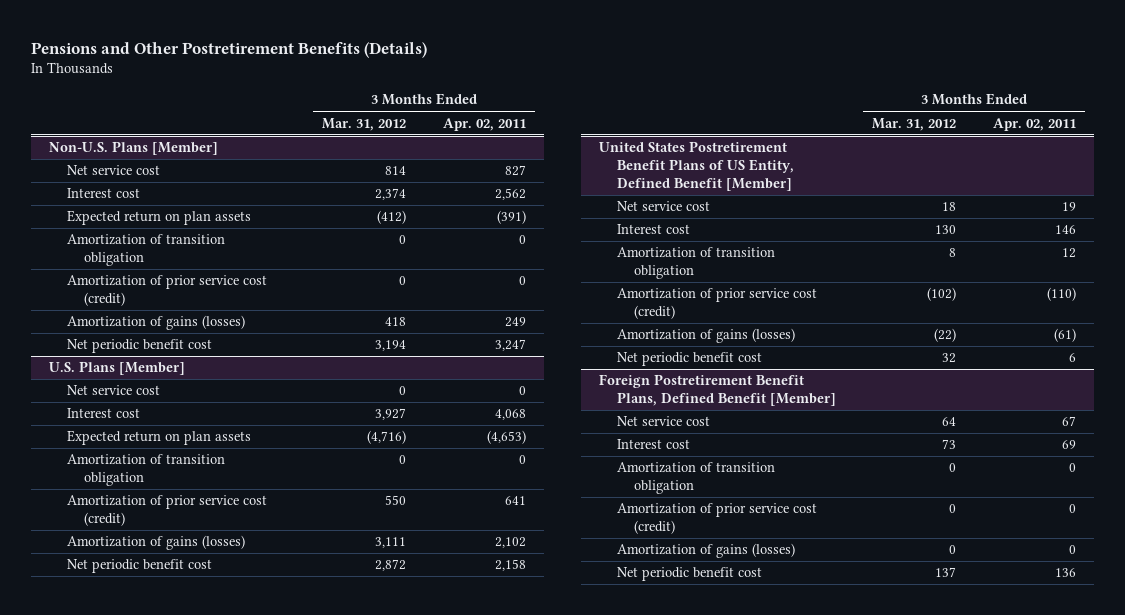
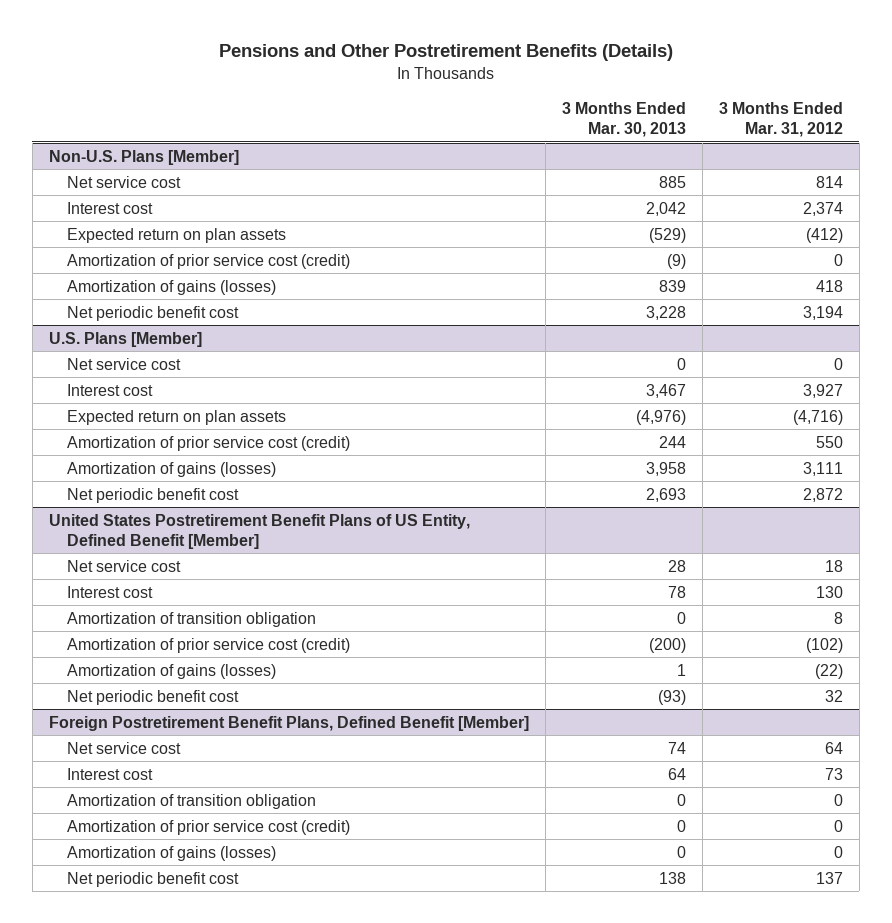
- | 3 Months Ended Mar. 31, 2012 | 3 Months Ended Apr. 02, 2011
+ | 3 Months Ended Mar. 30, 2013 | 3 Months Ended Mar. 31, 2012
@ Non-U.S. Plans [Member]
- Amortization of transition obligation | 0 | 0
@ U.S. Plans [Member]
- Amortization of transition obligation | 0 | 0

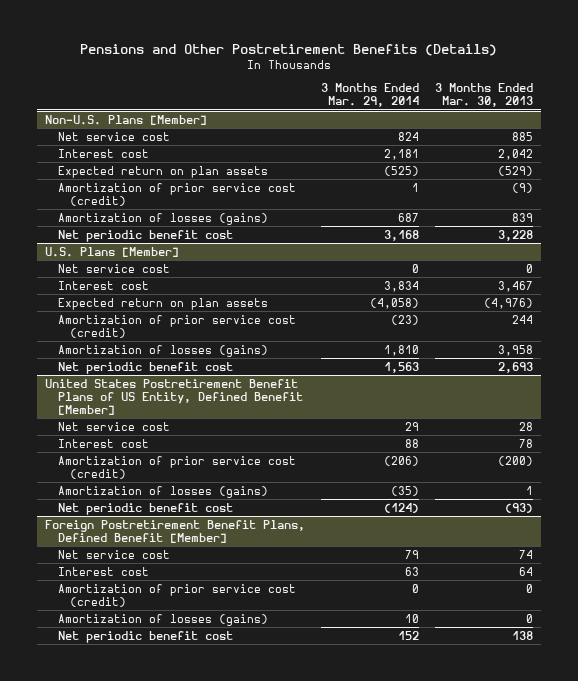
- | 3 Months Ended Mar. 30, 2013 | 3 Months Ended Mar. 31, 2012
+ | 3 Months Ended Mar. 29, 2014 | 3 Months Ended Mar. 30, 2013
@ Non-U.S. Plans [Member]
- Amortization of gains (losses) | 839 | 418
+ Amortization of losses (gains) | 687 | 839
@ U.S. Plans [Member]
- Amortization of gains (losses) | 3,958 | 3,111
+ Amortization of losses (gains) | 1,810 | 3,958
@ United States Postretirement Benefit Plans of US Entity, Defined Benefit [Member]
- Amortization of transition obligation | 0 | 8
- Amortization of gains (losses) | 1 | (22)
+ Amortization of losses (gains) | (35) | 1
@ Foreign Postretirement Benefit Plans, Defined Benefit [Member]
- Amortization of transition obligation | 0 | 0
- Amortization of gains (losses) | 0 | 0
+ Amortization of losses (gains) | 10 | 0

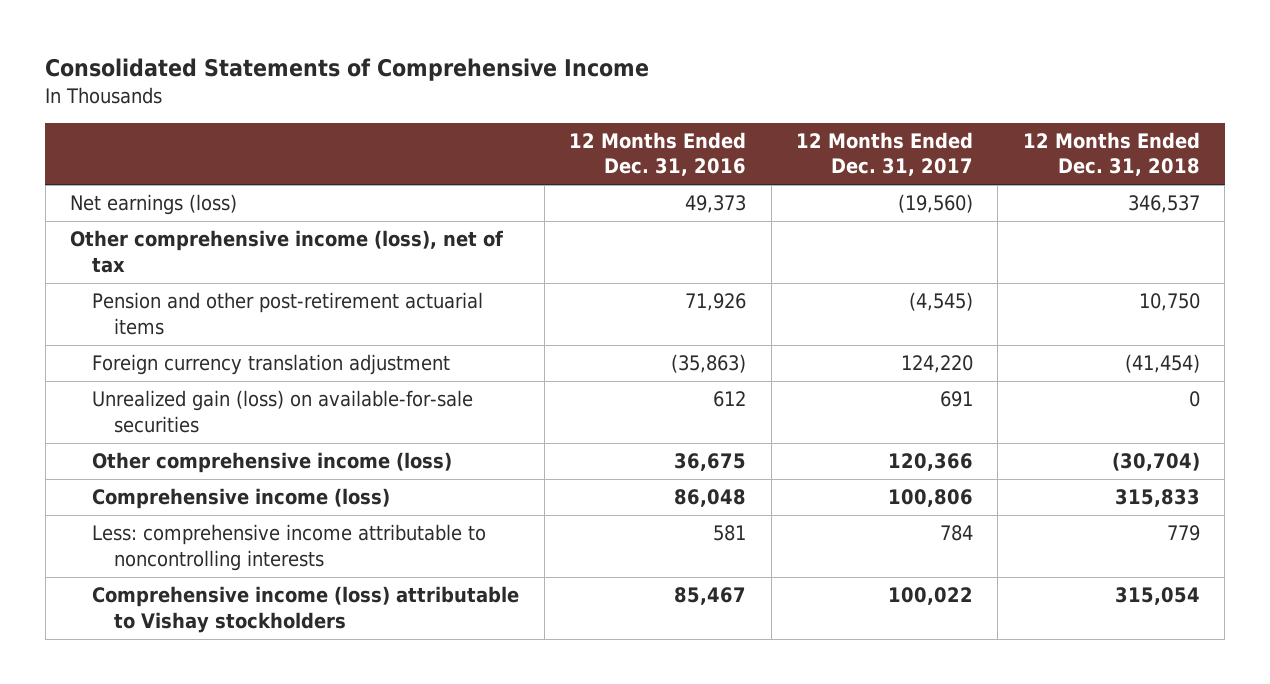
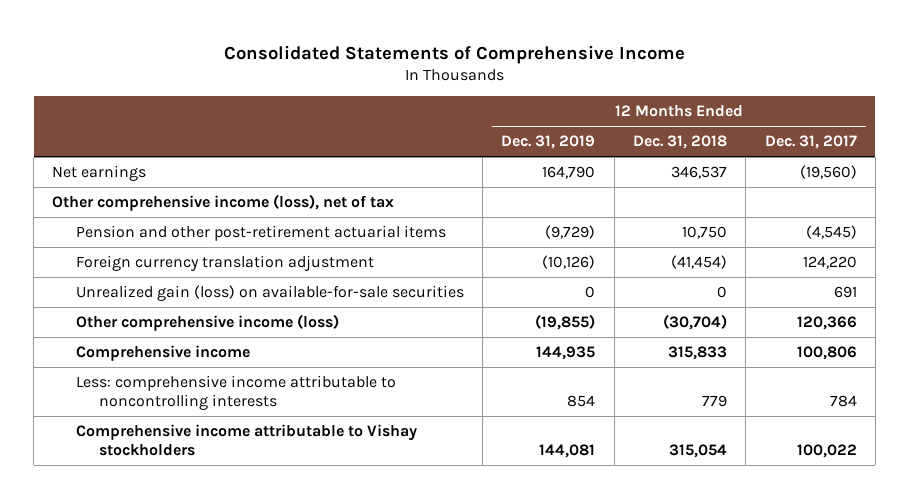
- | 12 Months Ended Dec. 31, 2016 | 12 Months Ended Dec. 31, 2017 | 12 Months Ended Dec. 31, 2018
+ | 12 Months Ended Dec. 31, 2019 | 12 Months Ended Dec. 31, 2018 | 12 Months Ended Dec. 31, 2017
- Net earnings (loss) | 49,373 | (19,560) | 346,537
+ Net earnings | 164,790 | 346,537 | (19,560)
- Comprehensive income (loss) | 86,048 | 100,806 | 315,833
+ Comprehensive income | 144,935 | 315,833 | 100,806
- Comprehensive income (loss) attributable to Vishay stockholders | 85,467 | 100,022 | 315,054
+ Comprehensive income attributable to Vishay stockholders | 144,081 | 315,054 | 100,022

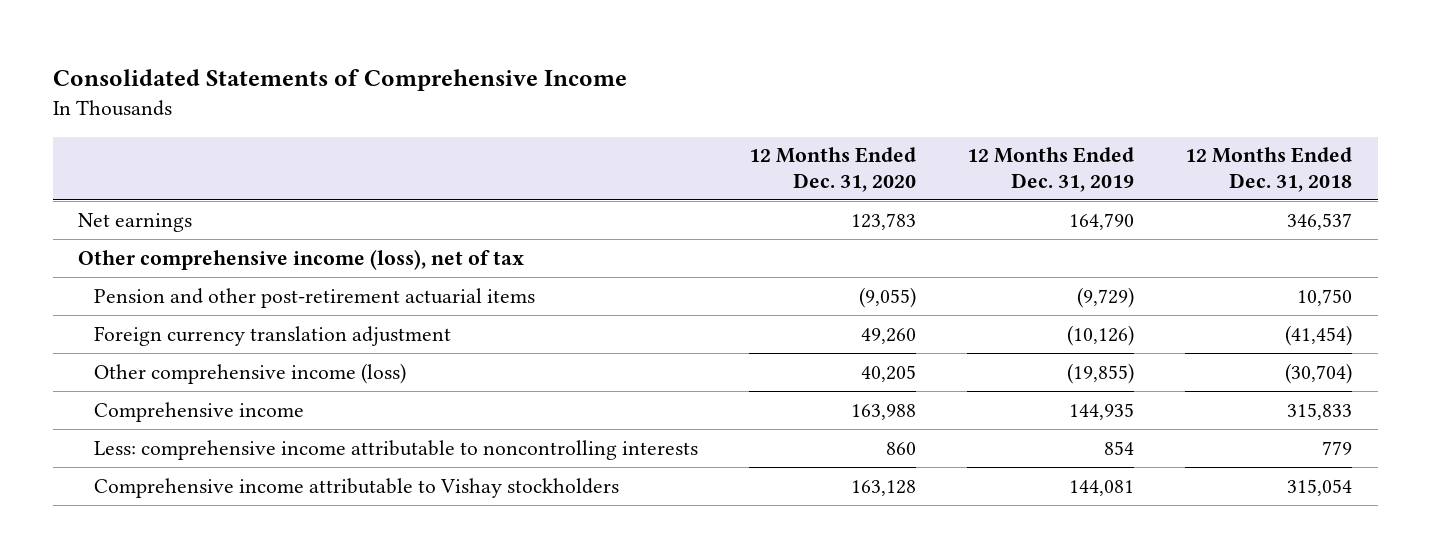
- | 12 Months Ended Dec. 31, 2019 | 12 Months Ended Dec. 31, 2018 | 12 Months Ended Dec. 31, 2017
+ | 12 Months Ended Dec. 31, 2020 | 12 Months Ended Dec. 31, 2019 | 12 Months Ended Dec. 31, 2018
- Unrealized gain (loss) on available-for-sale securities | 0 | 0 | 691

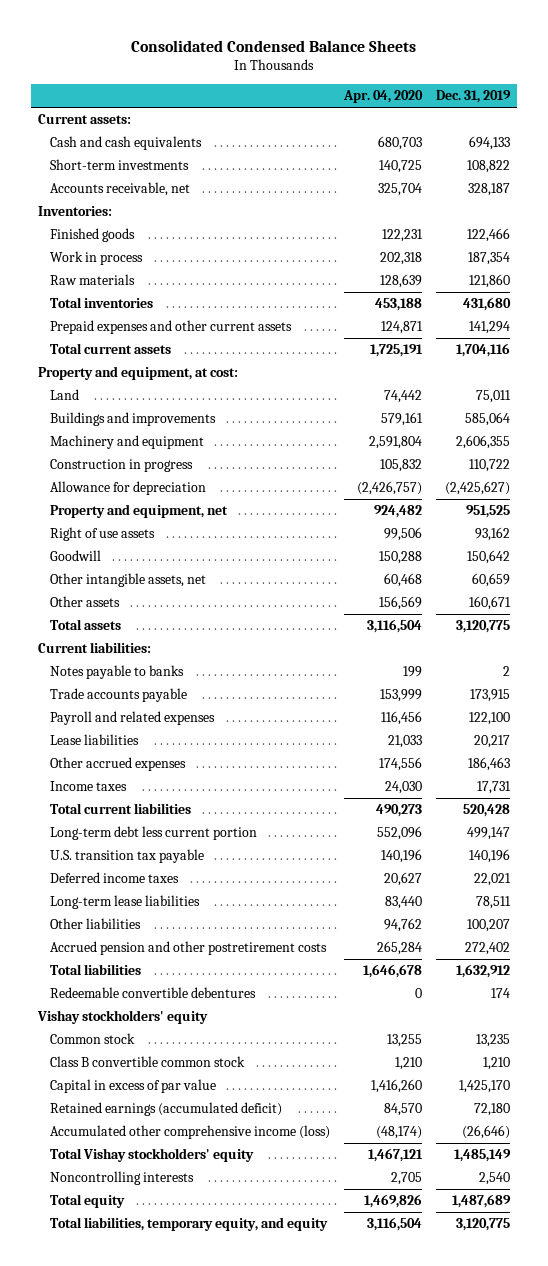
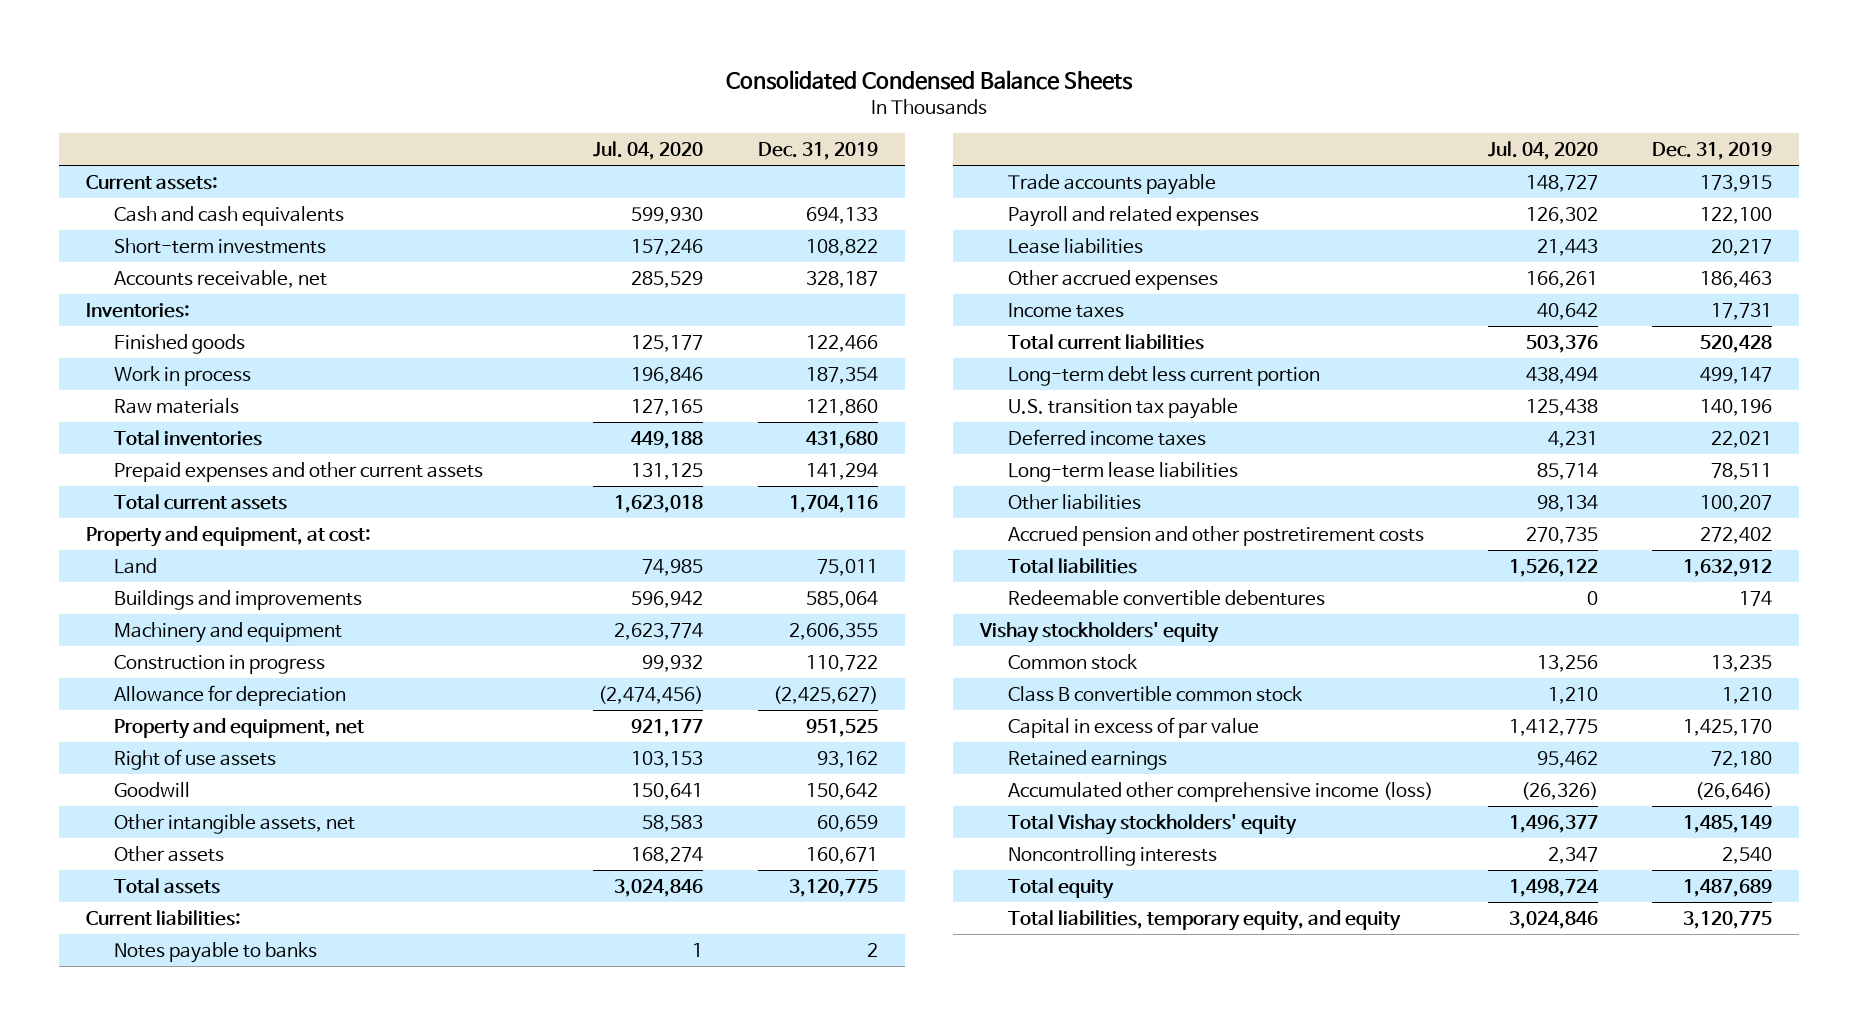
- | Apr. 04, 2020 | Dec. 31, 2019
+ | Jul. 04, 2020 | Dec. 31, 2019
- Retained earnings (accumulated deficit) | 84,570 | 72,180
+ Retained earnings | 95,462 | 72,180

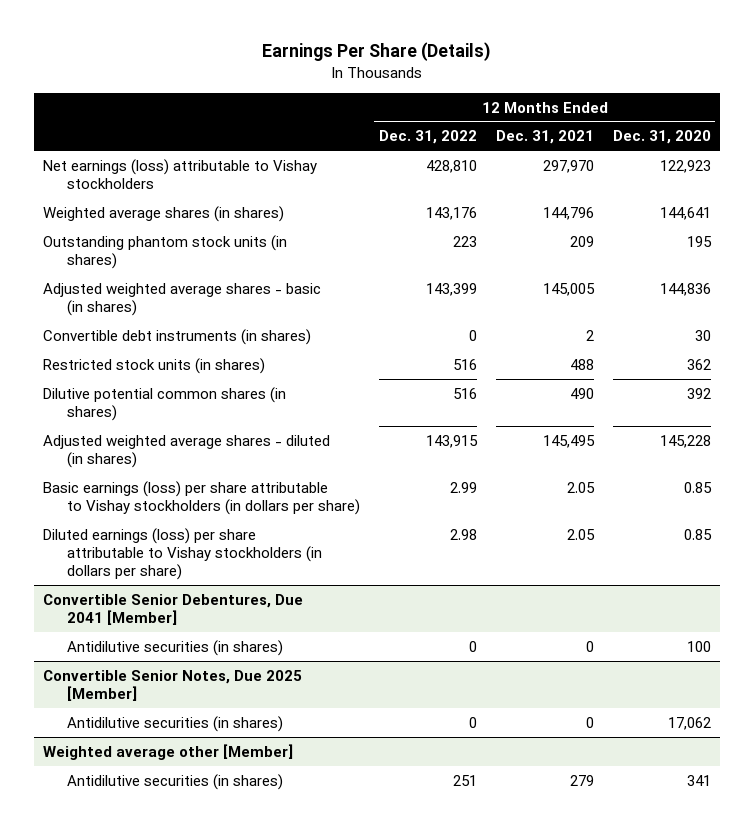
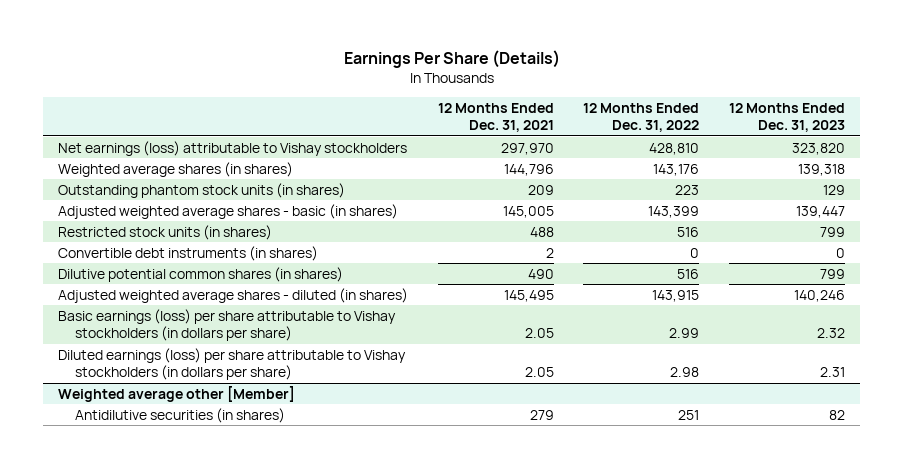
- | 12 Months Ended Dec. 31, 2022 | 12 Months Ended Dec. 31, 2021 | 12 Months Ended Dec. 31, 2020
+ | 12 Months Ended Dec. 31, 2021 | 12 Months Ended Dec. 31, 2022 | 12 Months Ended Dec. 31, 2023
moved down: Convertible debt instruments (in shares) | 2 | 0 | 0
- Convertible Senior Debentures, Due 2041 [Member]
- Antidilutive securities (in shares) | 0 | 0 | 100
- Convertible Senior Notes, Due 2025 [Member]
- Antidilutive securities (in shares) | 0 | 0 | 17,062

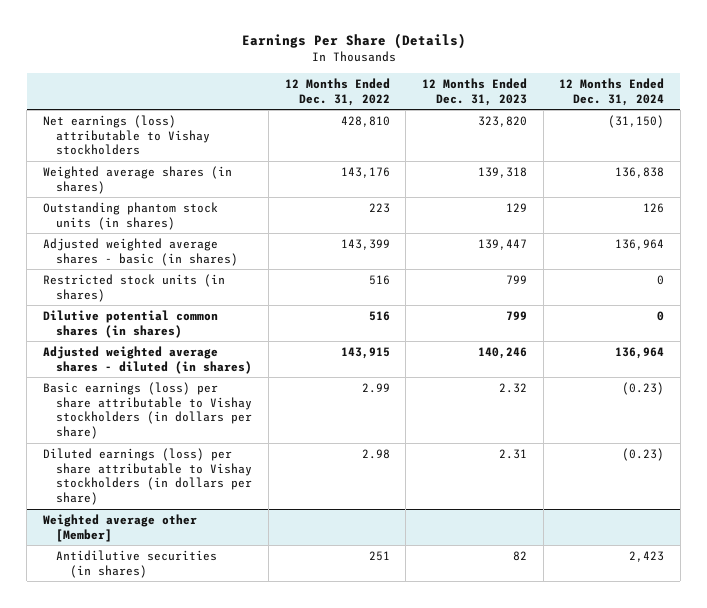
- | 12 Months Ended Dec. 31, 2021 | 12 Months Ended Dec. 31, 2022 | 12 Months Ended Dec. 31, 2023
+ | 12 Months Ended Dec. 31, 2022 | 12 Months Ended Dec. 31, 2023 | 12 Months Ended Dec. 31, 2024
- Convertible debt instruments (in shares) | 2 | 0 | 0

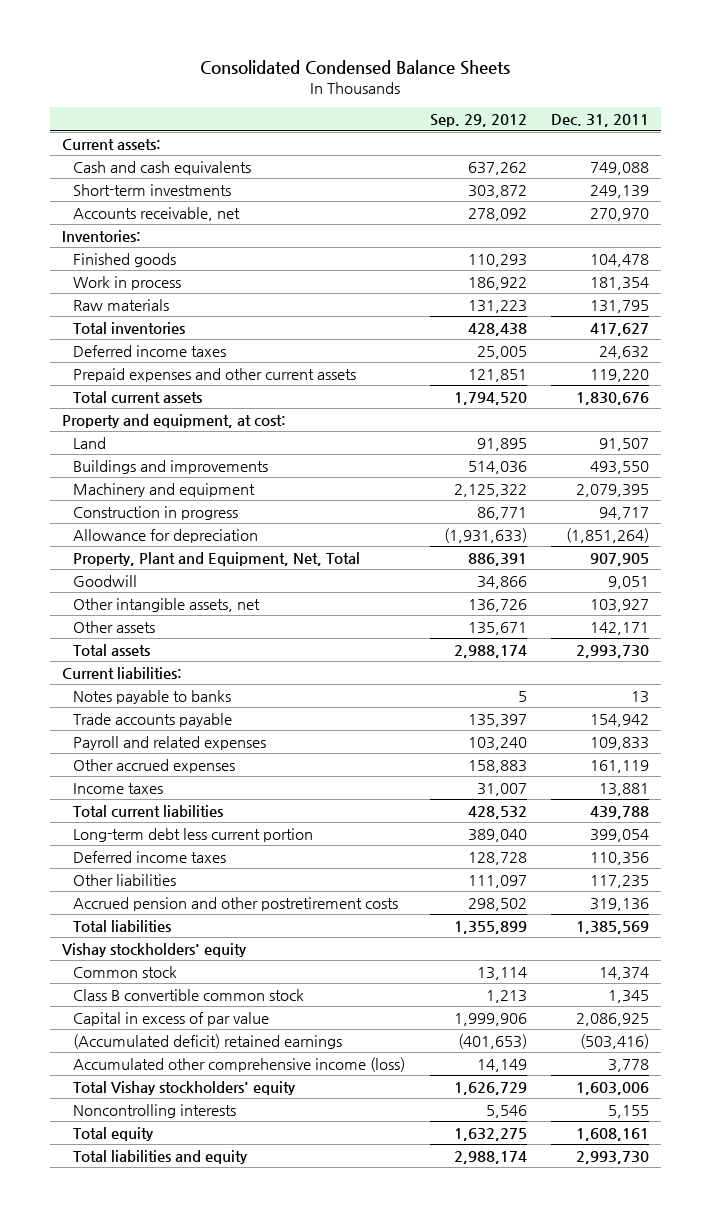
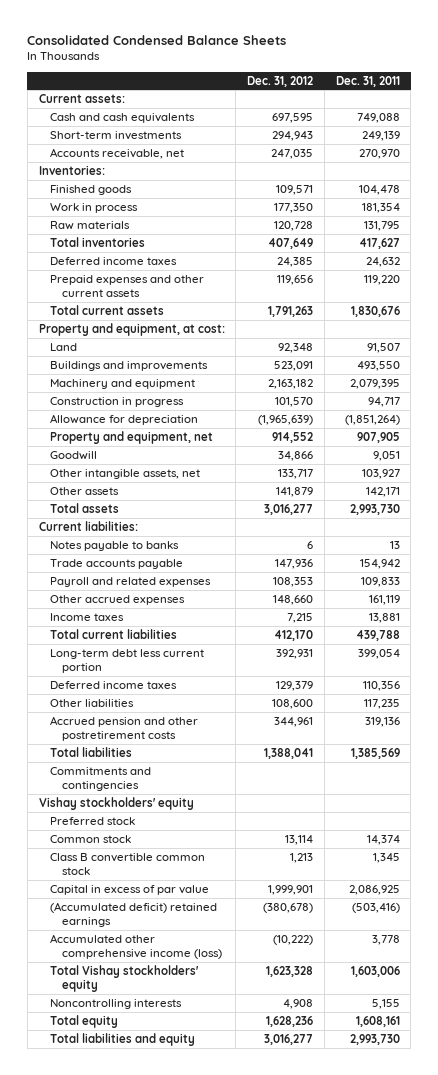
- | Sep. 29, 2012 | Dec. 31, 2011
+ | Dec. 31, 2012 | Dec. 31, 2011
- Property, Plant and Equipment, Net, Total | 886,391 | 907,905
+ Property and equipment, net | 914,552 | 907,905
+ Commitments and contingencies
+ Preferred stock

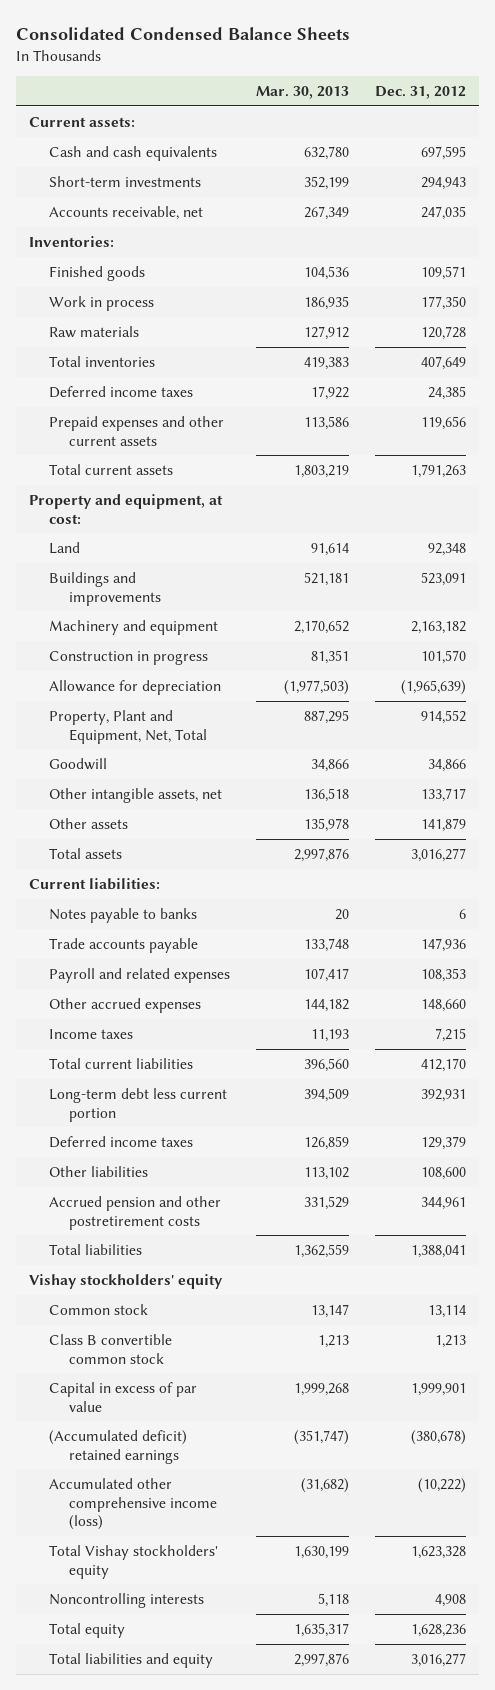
- | Dec. 31, 2012 | Dec. 31, 2011
+ | Mar. 30, 2013 | Dec. 31, 2012
- Property and equipment, net | 914,552 | 907,905
+ Property, Plant and Equipment, Net, Total | 887,295 | 914,552
- Commitments and contingencies
- Preferred stock

